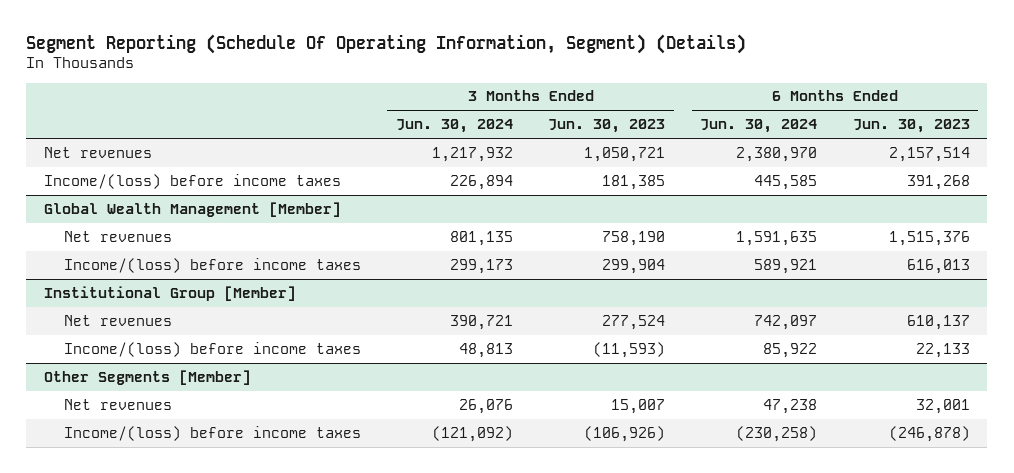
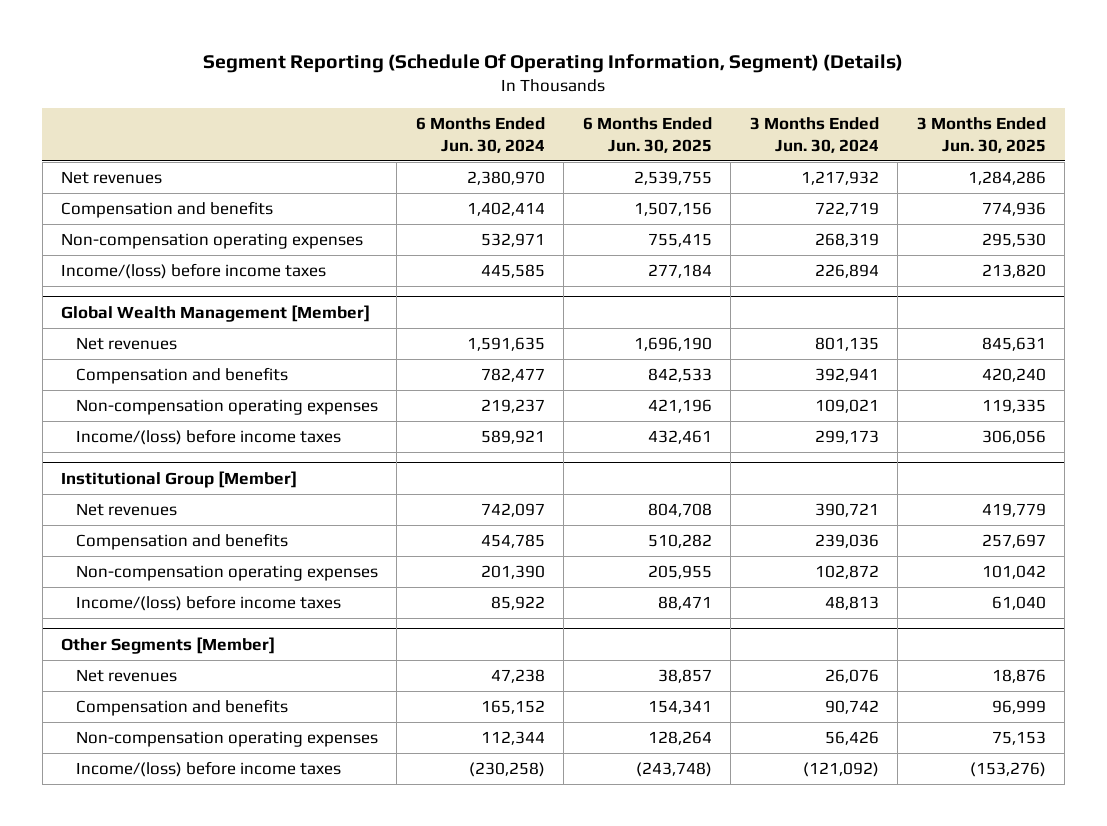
- | 3 Months Ended Jun. 30, 2024 | 3 Months Ended Jun. 30, 2023 | 6 Months Ended Jun. 30, 2024 | 6 Months Ended Jun. 30, 2023
+ | 6 Months Ended Jun. 30, 2024 | 6 Months Ended Jun. 30, 2025 | 3 Months Ended Jun. 30, 2024 | 3 Months Ended Jun. 30, 2025
+ Compensation and benefits | 1,402,414 | 1,507,156 | 722,719 | 774,936
+ Non-compensation operating expenses | 532,971 | 755,415 | 268,319 | 295,530
@ Global Wealth Management [Member]
+ Compensation and benefits | 782,477 | 842,533 | 392,941 | 420,240
+ Non-compensation operating expenses | 219,237 | 421,196 | 109,021 | 119,335
@ Institutional Group [Member]
+ Compensation and benefits | 454,785 | 510,282 | 239,036 | 257,697
+ Non-compensation operating expenses | 201,390 | 205,955 | 102,872 | 101,042
@ Other Segments [Member]
+ Compensation and benefits | 165,152 | 154,341 | 90,742 | 96,999
+ Non-compensation operating expenses | 112,344 | 128,264 | 56,426 | 75,153

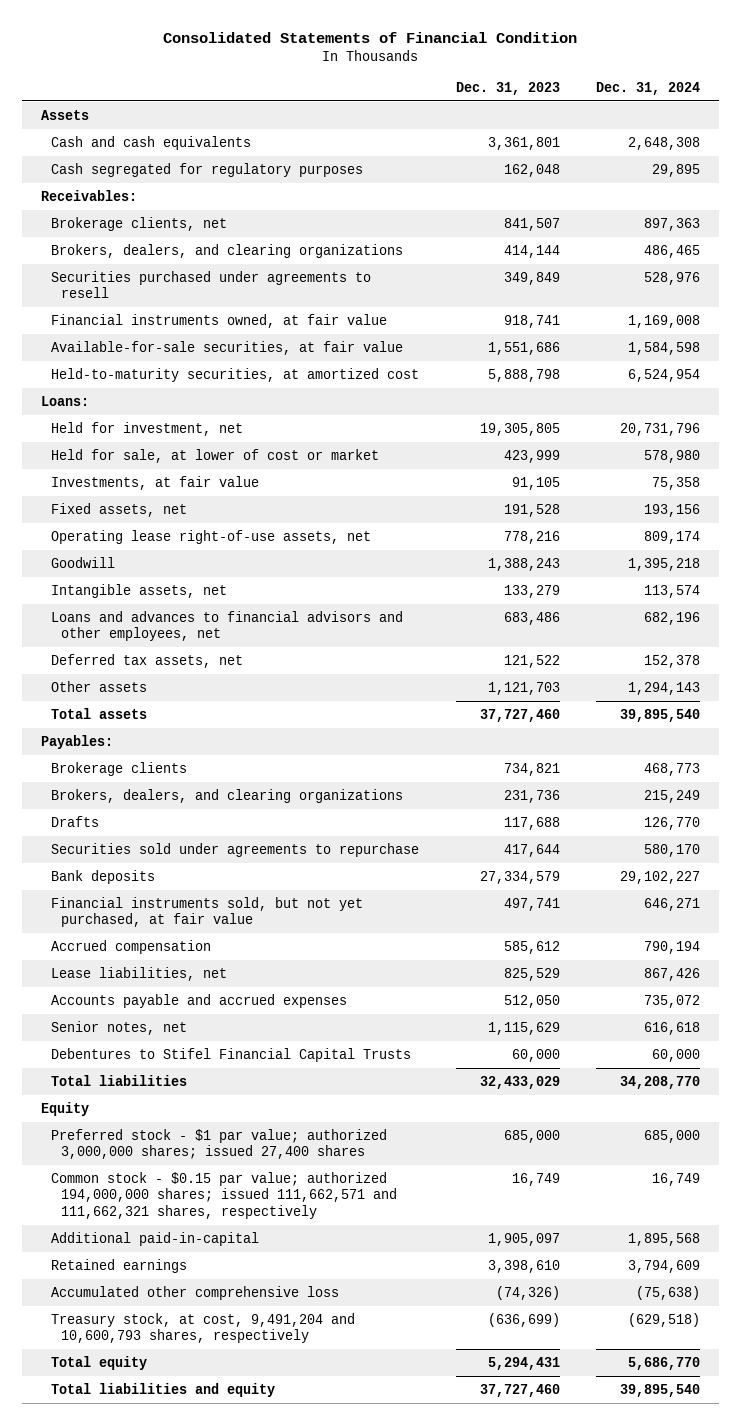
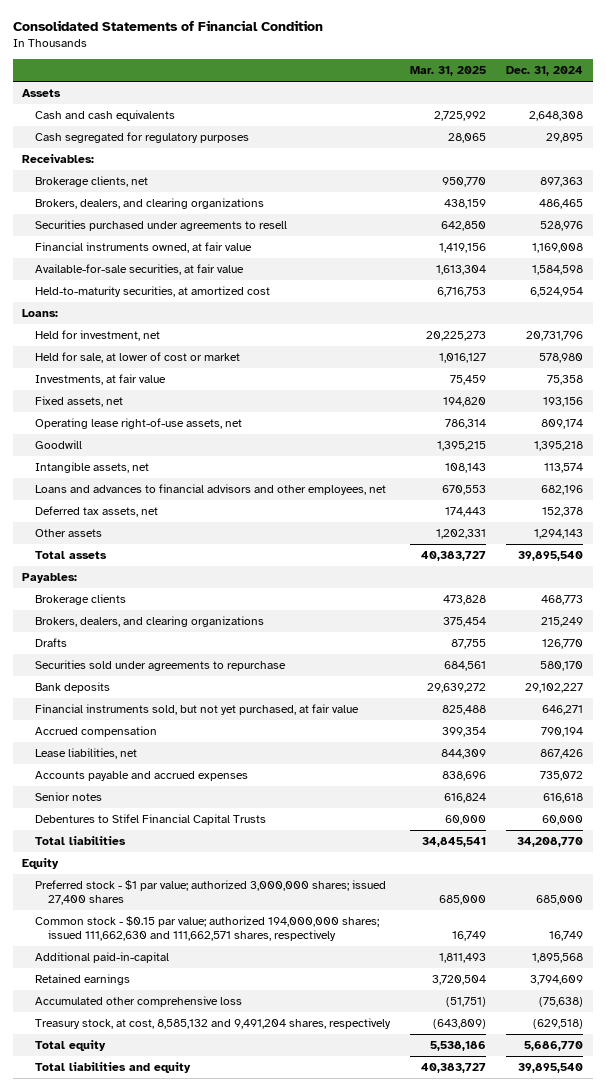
- | Dec. 31, 2023 | Dec. 31, 2024
+ | Mar. 31, 2025 | Dec. 31, 2024
- Senior notes, net | 1,115,629 | 616,618
+ Senior notes | 616,824 | 616,618
- Common stock - $0.15 par value; authorized 194,000,000 shares; issued 111,662,571 and 111,662,321 shares, respectively | 16,749 | 16,749
+ Common stock - $0.15 par value; authorized 194,000,000 shares; issued 111,662,630 and 111,662,571 shares, respectively | 16,749 | 16,749
- Treasury stock, at cost, 9,491,204 and 10,600,793 shares, respectively | (636,699) | (629,518)
+ Treasury stock, at cost, 8,585,132 and 9,491,204 shares, respectively | (643,809) | (629,518)

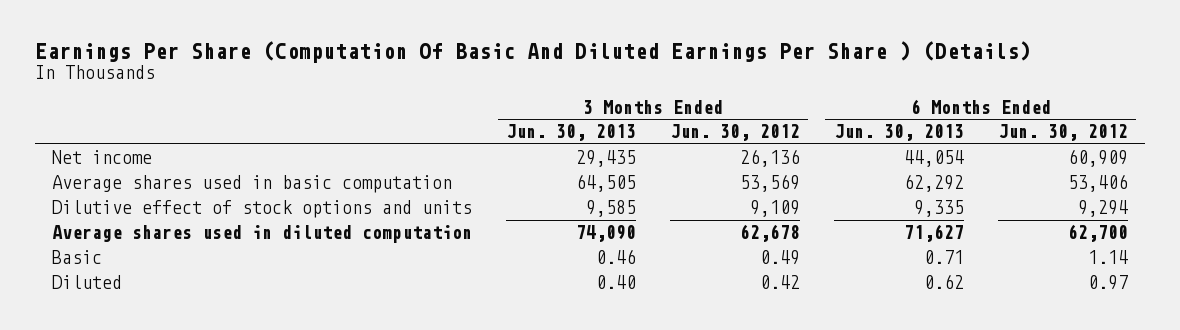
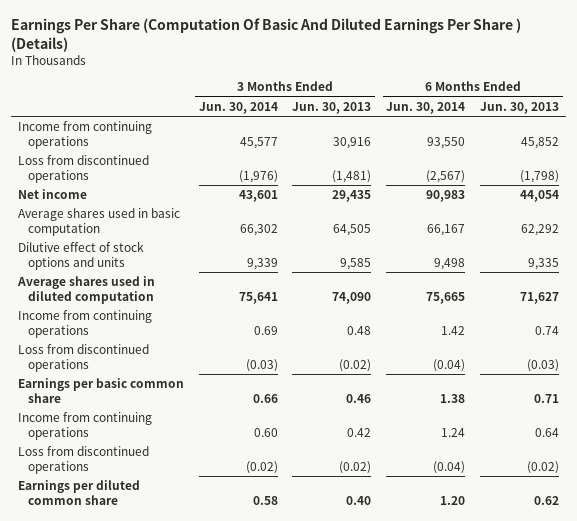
- | 3 Months Ended Jun. 30, 2013 | 3 Months Ended Jun. 30, 2012 | 6 Months Ended Jun. 30, 2013 | 6 Months Ended Jun. 30, 2012
+ | 3 Months Ended Jun. 30, 2014 | 3 Months Ended Jun. 30, 2013 | 6 Months Ended Jun. 30, 2014 | 6 Months Ended Jun. 30, 2013
+ Income from continuing operations | 45,577 | 30,916 | 93,550 | 45,852
+ Loss from discontinued operations | (1,976) | (1,481) | (2,567) | (1,798)
- Basic | 0.46 | 0.49 | 0.71 | 1.14
- Diluted | 0.40 | 0.42 | 0.62 | 0.97
+ Income from continuing operations | 0.69 | 0.48 | 1.42 | 0.74
+ Loss from discontinued operations | (0.03) | (0.02) | (0.04) | (0.03)
+ Earnings per basic common share | 0.66 | 0.46 | 1.38 | 0.71
+ Income from continuing operations | 0.60 | 0.42 | 1.24 | 0.64
+ Loss from discontinued operations | (0.02) | (0.02) | (0.04) | (0.02)
+ Earnings per diluted common share | 0.58 | 0.40 | 1.20 | 0.62

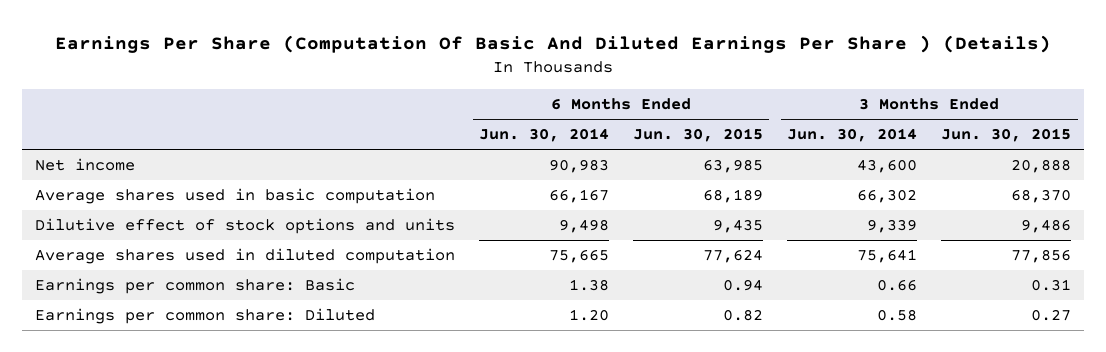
- | 3 Months Ended Jun. 30, 2014 | 3 Months Ended Jun. 30, 2013 | 6 Months Ended Jun. 30, 2014 | 6 Months Ended Jun. 30, 2013
+ | 6 Months Ended Jun. 30, 2014 | 6 Months Ended Jun. 30, 2015 | 3 Months Ended Jun. 30, 2014 | 3 Months Ended Jun. 30, 2015
- Income from continuing operations | 45,577 | 30,916 | 93,550 | 45,852
- Loss from discontinued operations | (1,976) | (1,481) | (2,567) | (1,798)
- Net income | 43,601 | 29,435 | 90,983 | 44,054
+ Net income | 90,983 | 63,985 | 43,600 | 20,888
- Income from continuing operations | 0.69 | 0.48 | 1.42 | 0.74
- Loss from discontinued operations | (0.03) | (0.02) | (0.04) | (0.03)
- Earnings per basic common share | 0.66 | 0.46 | 1.38 | 0.71
- Income from continuing operations | 0.60 | 0.42 | 1.24 | 0.64
- Loss from discontinued operations | (0.02) | (0.02) | (0.04) | (0.02)
- Earnings per diluted common share | 0.58 | 0.40 | 1.20 | 0.62
+ Earnings per common share: Basic | 1.38 | 0.94 | 0.66 | 0.31
+ Earnings per common share: Diluted | 1.20 | 0.82 | 0.58 | 0.27

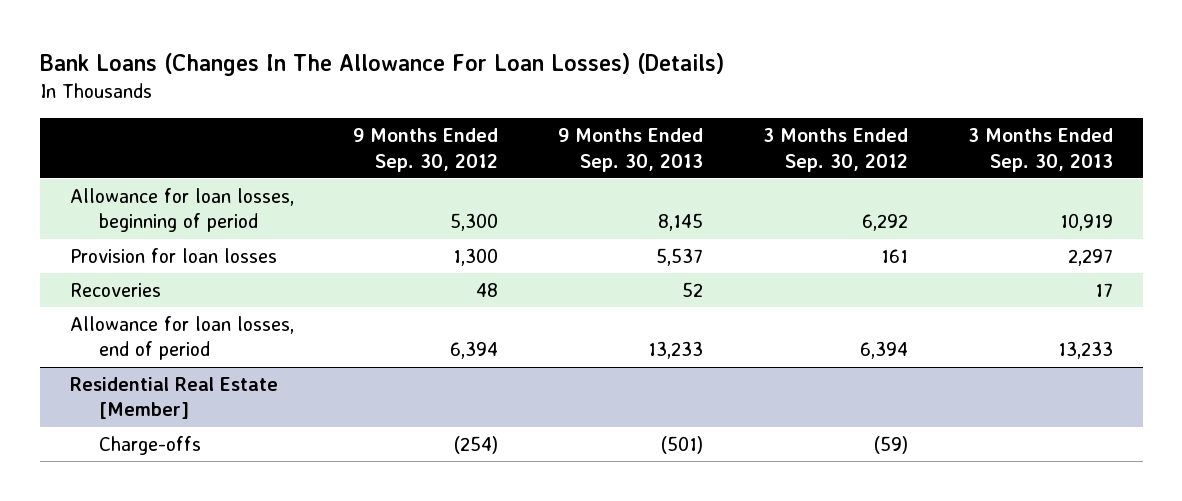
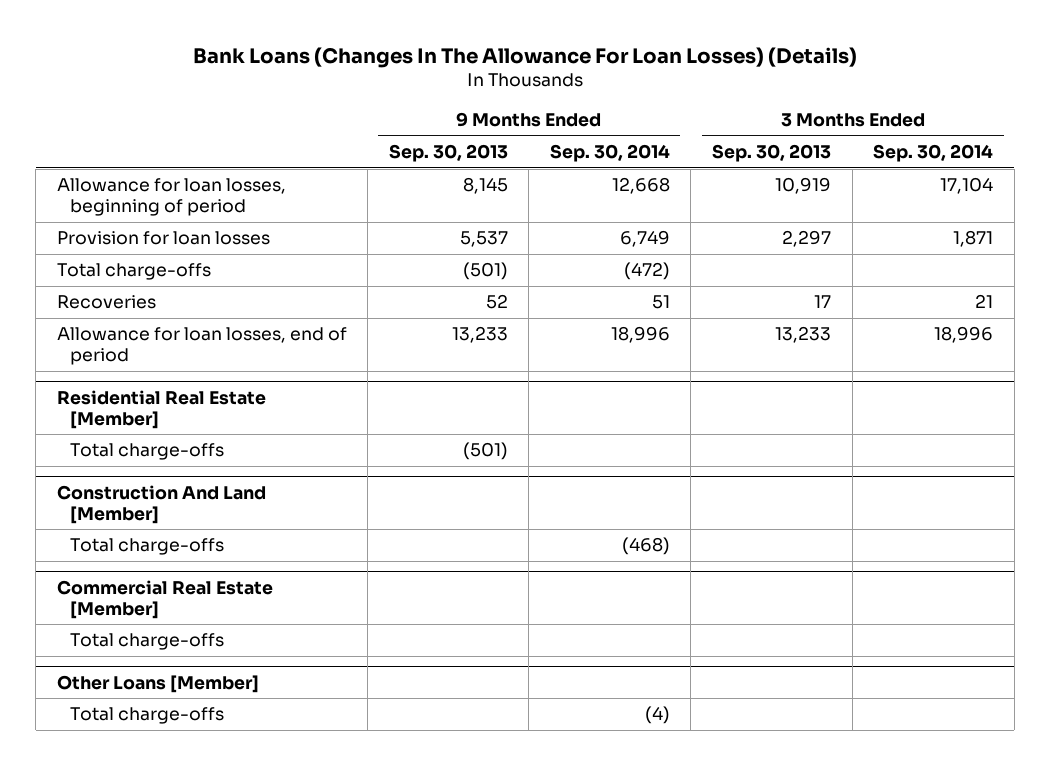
- | 9 Months Ended Sep. 30, 2012 | 9 Months Ended Sep. 30, 2013 | 3 Months Ended Sep. 30, 2012 | 3 Months Ended Sep. 30, 2013
+ | 9 Months Ended Sep. 30, 2013 | 9 Months Ended Sep. 30, 2014 | 3 Months Ended Sep. 30, 2013 | 3 Months Ended Sep. 30, 2014
+ Total charge-offs | (501) | (472) | |
@ Residential Real Estate [Member]
- Charge-offs | (254) | (501) | (59) |
+ Total charge-offs | (501) | | |
+ Construction And Land [Member]
+ Total charge-offs | | (468) | |
+ Commercial Real Estate [Member]
+ Total charge-offs
+ Other Loans [Member]
+ Total charge-offs | | (4) | |

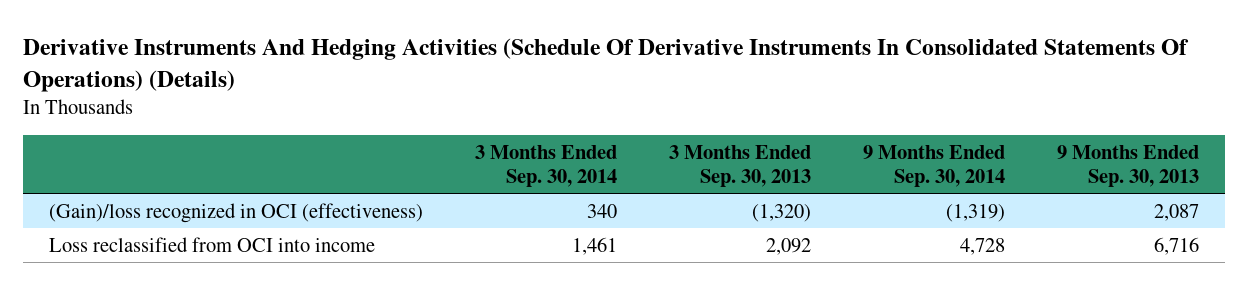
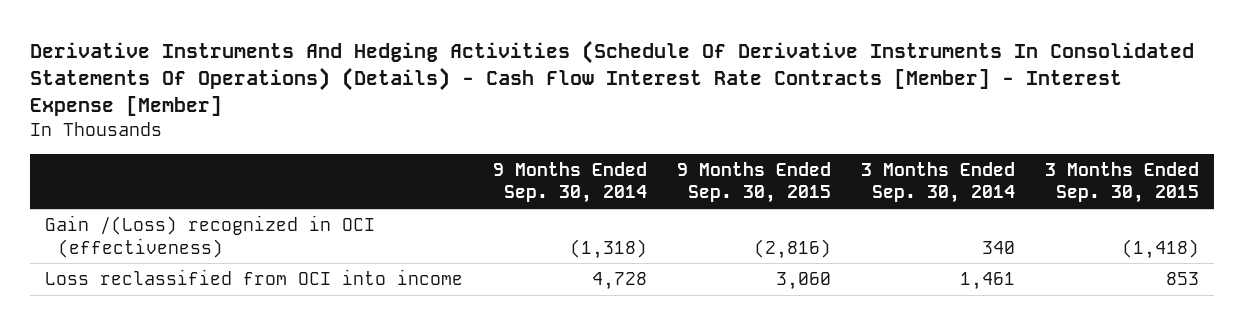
- Derivative Instruments And Hedging Activities (Schedule Of Derivative Instruments In Consolidated Statements Of Operations) (Details)
+ Derivative Instruments And Hedging Activities (Schedule Of Derivative Instruments In Consolidated Statements Of Operations) (Details) - Cash Flow Interest Rate Contracts [Member] - Interest Expense [Member]
- | 3 Months Ended Sep. 30, 2014 | 3 Months Ended Sep. 30, 2013 | 9 Months Ended Sep. 30, 2014 | 9 Months Ended Sep. 30, 2013
+ | 9 Months Ended Sep. 30, 2014 | 9 Months Ended Sep. 30, 2015 | 3 Months Ended Sep. 30, 2014 | 3 Months Ended Sep. 30, 2015
- (Gain)/loss recognized in OCI (effectiveness) | 340 | (1,320) | (1,319) | 2,087
+ Gain /(Loss) recognized in OCI (effectiveness) | (1,318) | (2,816) | 340 | (1,418)

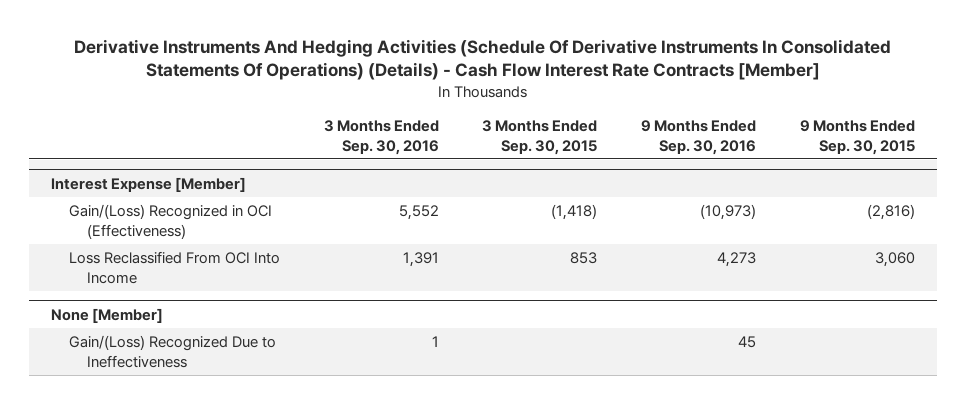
- Derivative Instruments And Hedging Activities (Schedule Of Derivative Instruments In Consolidated Statements Of Operations) (Details) - Cash Flow Interest Rate Contracts [Member] - Interest Expense [Member]
+ Derivative Instruments And Hedging Activities (Schedule Of Derivative Instruments In Consolidated Statements Of Operations) (Details) - Cash Flow Interest Rate Contracts [Member]
- | 9 Months Ended Sep. 30, 2014 | 9 Months Ended Sep. 30, 2015 | 3 Months Ended Sep. 30, 2014 | 3 Months Ended Sep. 30, 2015
+ | 3 Months Ended Sep. 30, 2016 | 3 Months Ended Sep. 30, 2015 | 9 Months Ended Sep. 30, 2016 | 9 Months Ended Sep. 30, 2015
- Gain /(Loss) recognized in OCI (effectiveness) | (1,318) | (2,816) | 340 | (1,418)
- Loss reclassified from OCI into income | 4,728 | 3,060 | 1,461 | 853
+ Interest Expense [Member]
+ Gain/(Loss) Recognized in OCI (Effectiveness) | 5,552 | (1,418) | (10,973) | (2,816)
+ Loss Reclassified From OCI Into Income | 1,391 | 853 | 4,273 | 3,060
+ None [Member]
+ Gain/(Loss) Recognized Due to Ineffectiveness | 1 | | 45 |

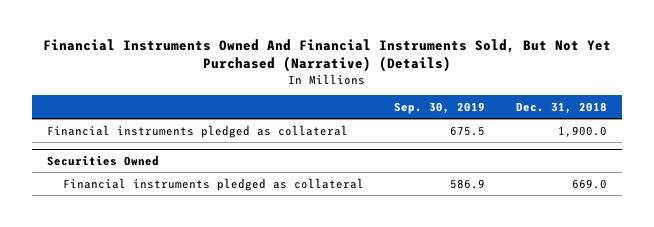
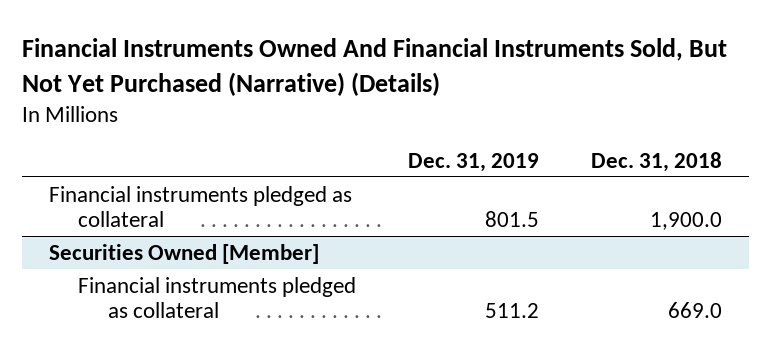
- | Sep. 30, 2019 | Dec. 31, 2018
+ | Dec. 31, 2019 | Dec. 31, 2018
- Securities Owned
+ Securities Owned [Member]

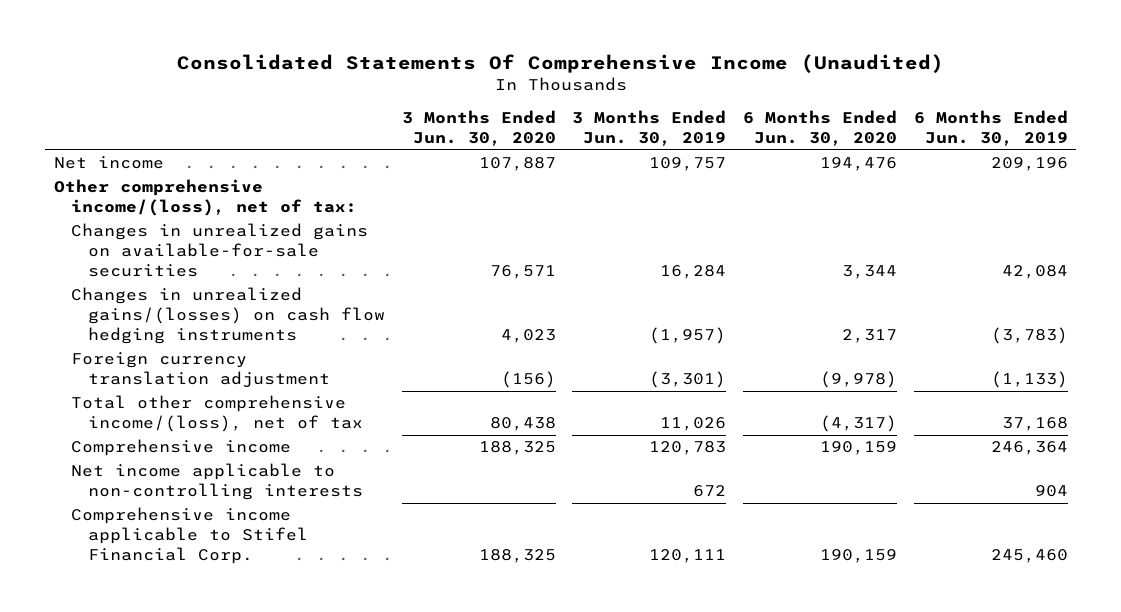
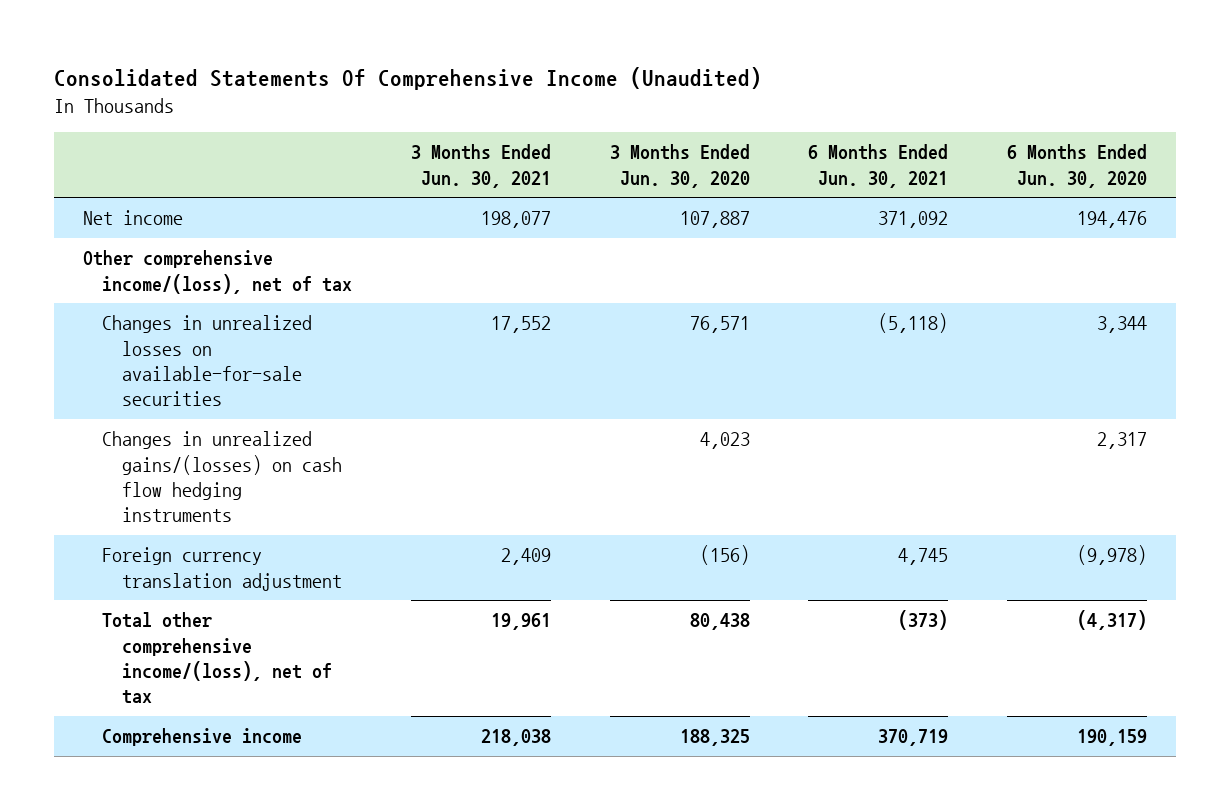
- | 3 Months Ended Jun. 30, 2020 | 3 Months Ended Jun. 30, 2019 | 6 Months Ended Jun. 30, 2020 | 6 Months Ended Jun. 30, 2019
+ | 3 Months Ended Jun. 30, 2021 | 3 Months Ended Jun. 30, 2020 | 6 Months Ended Jun. 30, 2021 | 6 Months Ended Jun. 30, 2020
- Other comprehensive income/(loss), net of tax:
- Changes in unrealized gains on available-for-sale securities | 76,571 | 16,284 | 3,344 | 42,084
+ Other comprehensive income/(loss), net of tax
+ Changes in unrealized losses on available-for-sale securities | 17,552 | 76,571 | (5,118) | 3,344
- Net income applicable to non-controlling interests | | 672 | | 904
- Comprehensive income applicable to Stifel Financial Corp. | 188,325 | 120,111 | 190,159 | 245,460

